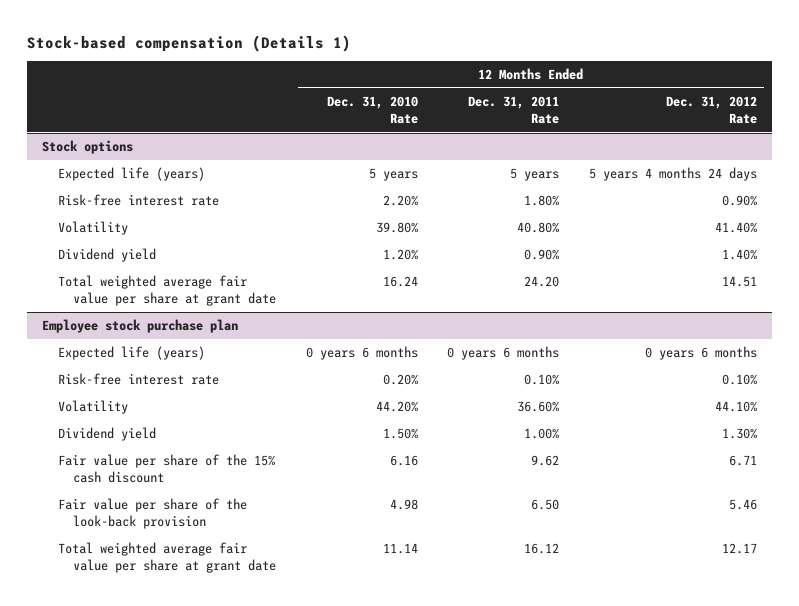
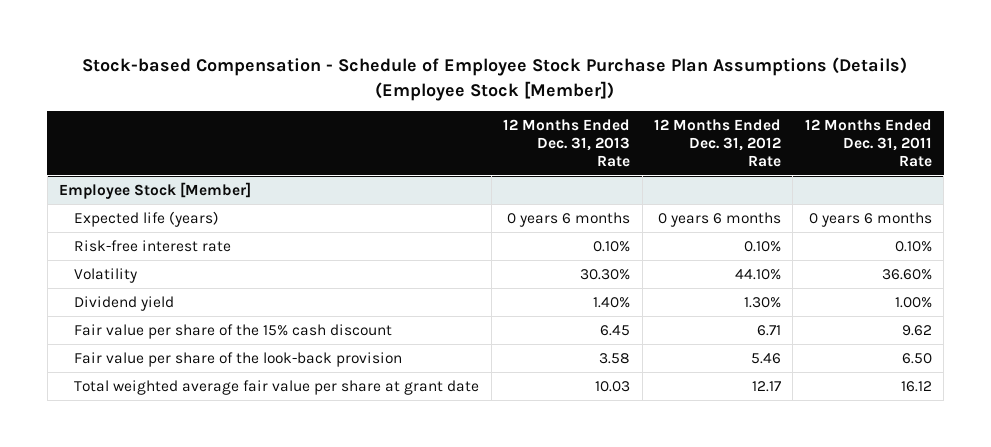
- Stock-based compensation (Details 1)
+ Stock-based Compensation - Schedule of Employee Stock Purchase Plan Assumptions (Details) (Employee Stock [Member])
- | 12 Months Ended Dec. 31, 2010 Rate | 12 Months Ended Dec. 31, 2011 Rate | 12 Months Ended Dec. 31, 2012 Rate
+ | 12 Months Ended Dec. 31, 2013 Rate | 12 Months Ended Dec. 31, 2012 Rate | 12 Months Ended Dec. 31, 2011 Rate
- Stock options
- Expected life (years) | 5 years | 5 years | 5 years 4 months 24 days
- Risk-free interest rate | 2.20% | 1.80% | 0.90%
- Volatility | 39.80% | 40.80% | 41.40%
- Dividend yield | 1.20% | 0.90% | 1.40%
- Total weighted average fair value per share at grant date | 16.24 | 24.20 | 14.51
- Employee stock purchase plan
+ Employee Stock [Member]

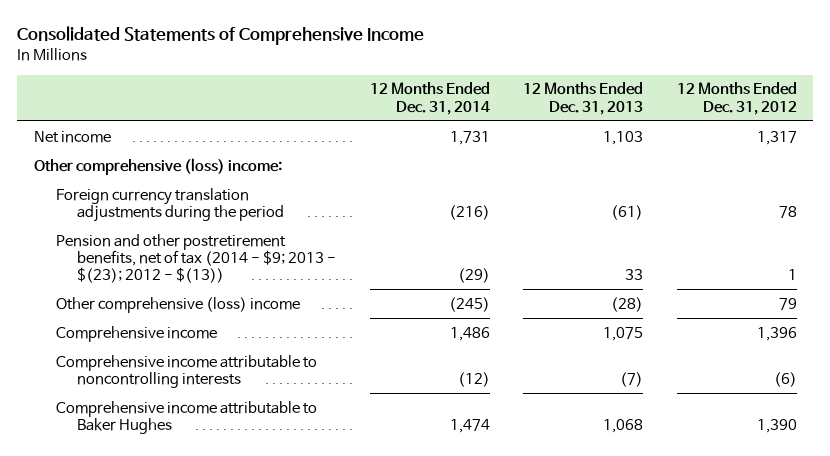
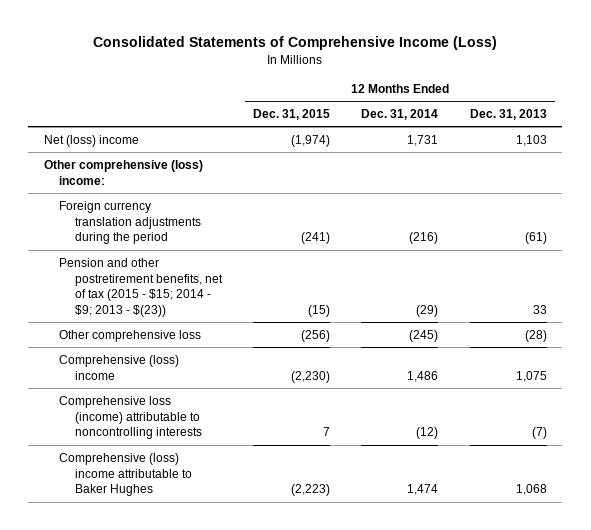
- Consolidated Statements of Comprehensive Income
+ Consolidated Statements of Comprehensive Income (Loss)
- | 12 Months Ended Dec. 31, 2014 | 12 Months Ended Dec. 31, 2013 | 12 Months Ended Dec. 31, 2012
+ | 12 Months Ended Dec. 31, 2015 | 12 Months Ended Dec. 31, 2014 | 12 Months Ended Dec. 31, 2013
- Net income | 1,731 | 1,103 | 1,317
+ Net (loss) income | (1,974) | 1,731 | 1,103
- Pension and other postretirement benefits, net of tax (2014 - $9; 2013 - $(23); 2012 - $(13)) | (29) | 33 | 1
- Other comprehensive (loss) income | (245) | (28) | 79
- Comprehensive income | 1,486 | 1,075 | 1,396
- Comprehensive income attributable to noncontrolling interests | (12) | (7) | (6)
- Comprehensive income attributable to Baker Hughes | 1,474 | 1,068 | 1,390
+ Pension and other postretirement benefits, net of tax (2015 - $15; 2014 - $9; 2013 - $(23)) | (15) | (29) | 33
+ Other comprehensive loss | (256) | (245) | (28)
+ Comprehensive (loss) income | (2,230) | 1,486 | 1,075
+ Comprehensive loss (income) attributable to noncontrolling interests | 7 | (12) | (7)
+ Comprehensive (loss) income attributable to Baker Hughes | (2,223) | 1,474 | 1,068

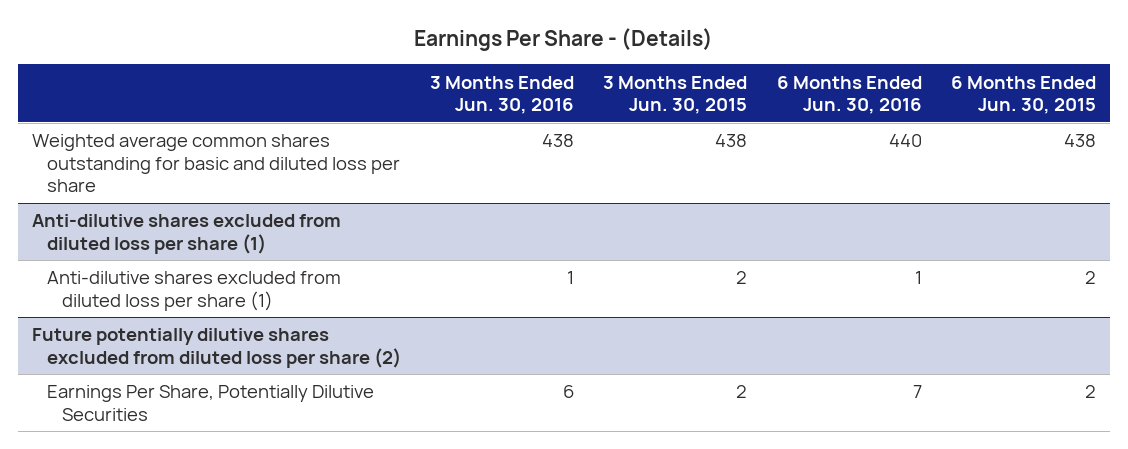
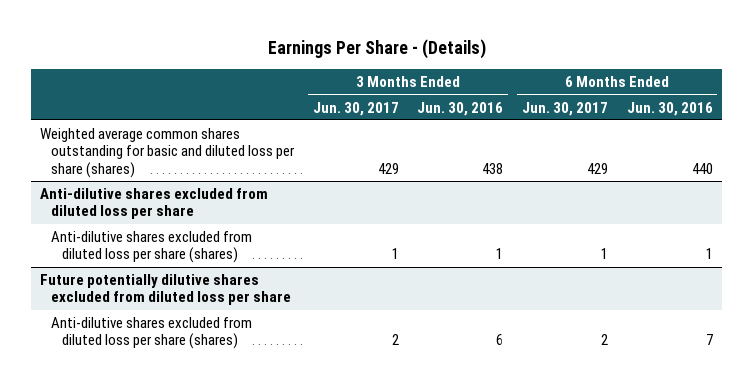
- | 3 Months Ended Jun. 30, 2016 | 3 Months Ended Jun. 30, 2015 | 6 Months Ended Jun. 30, 2016 | 6 Months Ended Jun. 30, 2015
+ | 3 Months Ended Jun. 30, 2017 | 3 Months Ended Jun. 30, 2016 | 6 Months Ended Jun. 30, 2017 | 6 Months Ended Jun. 30, 2016
- Weighted average common shares outstanding for basic and diluted loss per share | 438 | 438 | 440 | 438
- Anti-dilutive shares excluded from diluted loss per share (1)
- Anti-dilutive shares excluded from diluted loss per share (1) | 1 | 2 | 1 | 2
- Future potentially dilutive shares excluded from diluted loss per share (2)
- Earnings Per Share, Potentially Dilutive Securities | 6 | 2 | 7 | 2
+ Weighted average common shares outstanding for basic and diluted loss per share (shares) | 429 | 438 | 429 | 440
+ Anti-dilutive shares excluded from diluted loss per share
+ Anti-dilutive shares excluded from diluted loss per share (shares) | 1 | 1 | 1 | 1
+ Future potentially dilutive shares excluded from diluted loss per share
+ Anti-dilutive shares excluded from diluted loss per share (shares) | 2 | 6 | 2 | 7

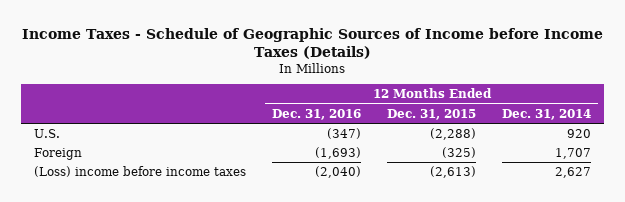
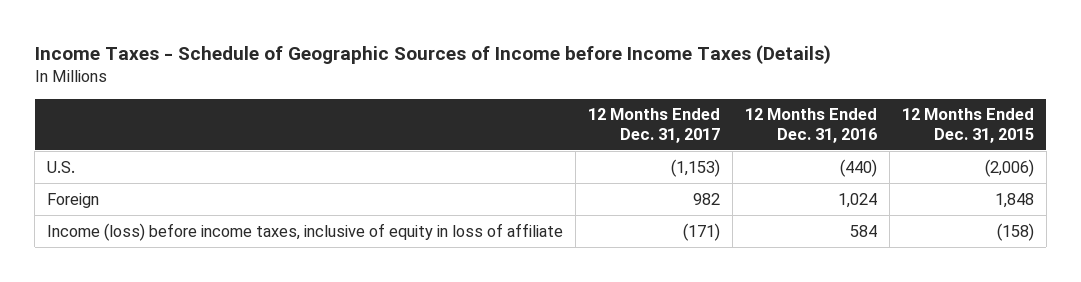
- | 12 Months Ended Dec. 31, 2016 | 12 Months Ended Dec. 31, 2015 | 12 Months Ended Dec. 31, 2014
+ | 12 Months Ended Dec. 31, 2017 | 12 Months Ended Dec. 31, 2016 | 12 Months Ended Dec. 31, 2015
- U.S. | (347) | (2,288) | 920
- Foreign | (1,693) | (325) | 1,707
- (Loss) income before income taxes | (2,040) | (2,613) | 2,627
+ U.S. | (1,153) | (440) | (2,006)
+ Foreign | 982 | 1,024 | 1,848
+ Income (loss) before income taxes, inclusive of equity in loss of affiliate | (171) | 584 | (158)

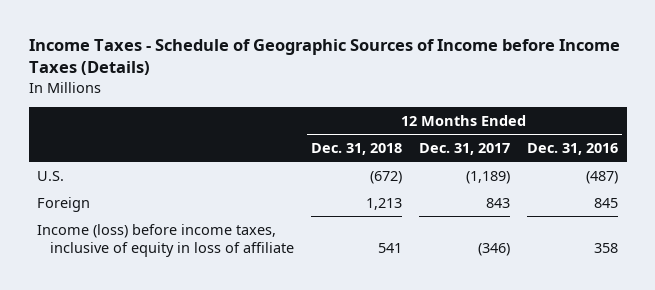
- | 12 Months Ended Dec. 31, 2017 | 12 Months Ended Dec. 31, 2016 | 12 Months Ended Dec. 31, 2015
+ | 12 Months Ended Dec. 31, 2018 | 12 Months Ended Dec. 31, 2017 | 12 Months Ended Dec. 31, 2016
- U.S. | (1,153) | (440) | (2,006)
- Foreign | 982 | 1,024 | 1,848
- Income (loss) before income taxes, inclusive of equity in loss of affiliate | (171) | 584 | (158)
+ U.S. | (672) | (1,189) | (487)
+ Foreign | 1,213 | 843 | 845
+ Income (loss) before income taxes, inclusive of equity in loss of affiliate | 541 | (346) | 358

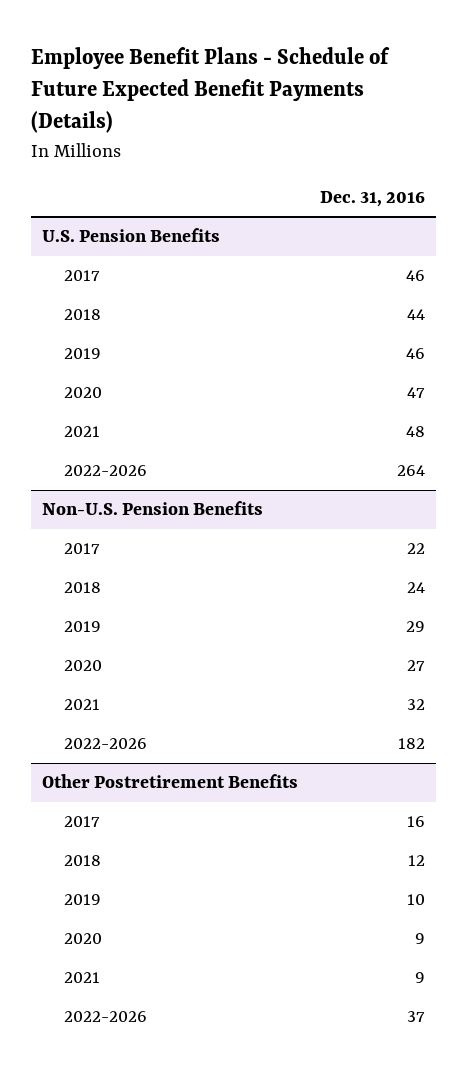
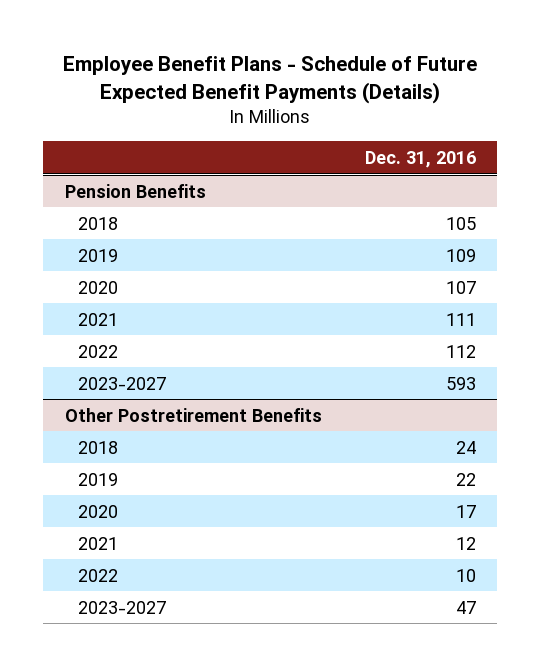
- U.S. Pension Benefits
- 2017 | 46
- 2018 | 44
- 2019 | 46
- 2020 | 47
- 2021 | 48
- 2022-2026 | 264
- Non-U.S. Pension Benefits
- 2017 | 22
- 2018 | 24
- 2019 | 29
- 2020 | 27
- 2021 | 32
- 2022-2026 | 182
+ Pension Benefits
+ 2018 | 105
+ 2019 | 109
+ 2020 | 107
+ 2021 | 111
+ 2022 | 112
+ 2023-2027 | 593
@ Other Postretirement Benefits
- 2017 | 16
- 2018 | 12
- 2019 | 10
- 2020 | 9
- 2021 | 9
- 2022-2026 | 37
+ 2018 | 24
+ 2019 | 22
+ 2020 | 17
+ 2021 | 12
+ 2022 | 10
+ 2023-2027 | 47

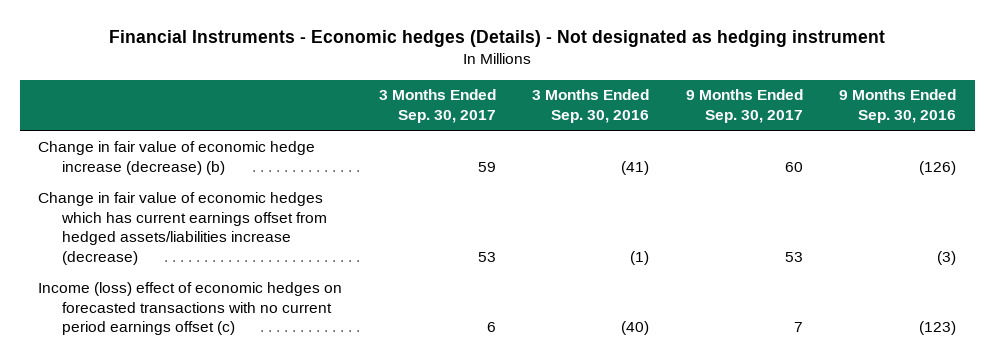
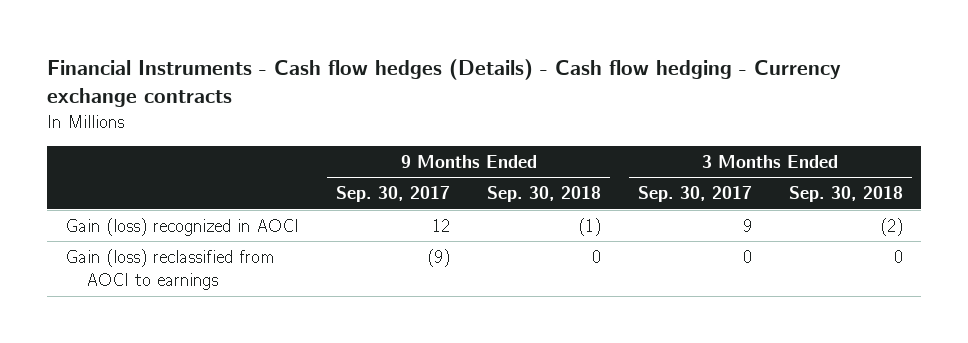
- Financial Instruments - Economic hedges (Details) - Not designated as hedging instrument
+ Financial Instruments - Cash flow hedges (Details) - Cash flow hedging - Currency exchange contracts
- | 3 Months Ended Sep. 30, 2017 | 3 Months Ended Sep. 30, 2016 | 9 Months Ended Sep. 30, 2017 | 9 Months Ended Sep. 30, 2016
+ | 9 Months Ended Sep. 30, 2017 | 9 Months Ended Sep. 30, 2018 | 3 Months Ended Sep. 30, 2017 | 3 Months Ended Sep. 30, 2018
- Change in fair value of economic hedge increase (decrease) (b) | 59 | (41) | 60 | (126)
- Change in fair value of economic hedges which has current earnings offset from hedged assets/liabilities increase (decrease) | 53 | (1) | 53 | (3)
- Income (loss) effect of economic hedges on forecasted transactions with no current period earnings offset (c) | 6 | (40) | 7 | (123)
+ Gain (loss) recognized in AOCI | 12 | (1) | 9 | (2)
+ Gain (loss) reclassified from AOCI to earnings | (9) | 0 | 0 | 0

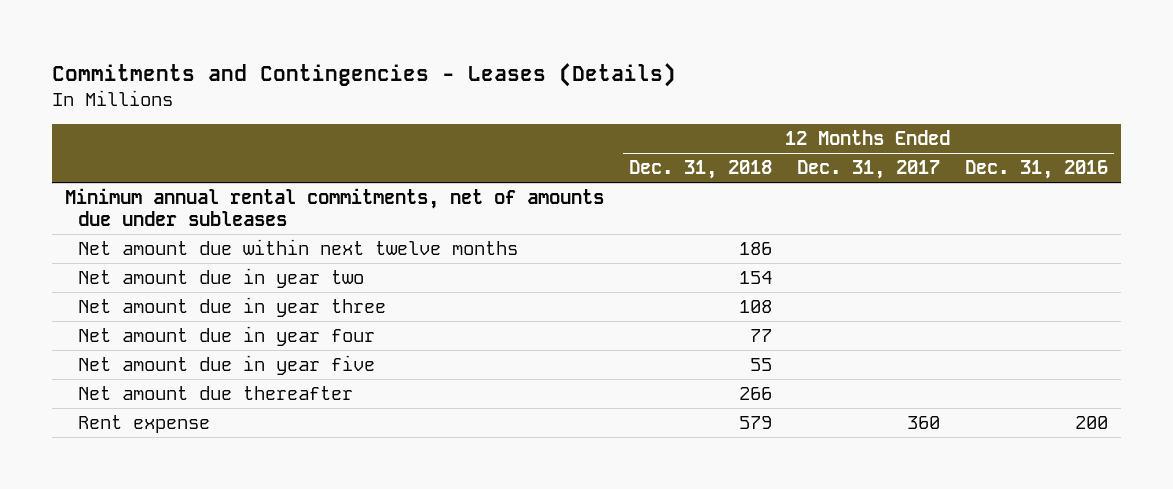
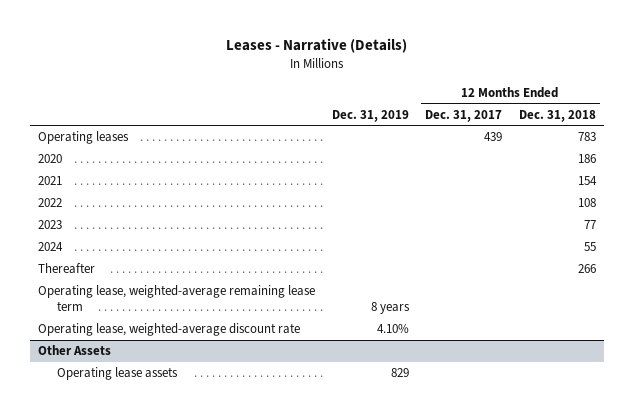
- Commitments and Contingencies - Leases (Details)
+ Leases - Narrative (Details)
- | 12 Months Ended Dec. 31, 2018 | 12 Months Ended Dec. 31, 2017 | 12 Months Ended Dec. 31, 2016
+ | Dec. 31, 2019 | 12 Months Ended Dec. 31, 2017 | 12 Months Ended Dec. 31, 2018
- Minimum annual rental commitments, net of amounts due under subleases
- Net amount due within next twelve months | 186 | |
- Net amount due in year two | 154 | |
- Net amount due in year three | 108 | |
- Net amount due in year four | 77 | |
- Net amount due in year five | 55 | |
- Net amount due thereafter | 266 | |
- Rent expense | 579 | 360 | 200
+ Operating leases | | 439 | 783
+ 2020 | | | 186
+ 2021 | | | 154
+ 2022 | | | 108
+ 2023 | | | 77
+ 2024 | | | 55
+ Thereafter | | | 266
+ Operating lease, weighted-average remaining lease term | 8 years | |
+ Operating lease, weighted-average discount rate | 4.10% | |
+ Other Assets
+ Operating lease assets | 829 | |

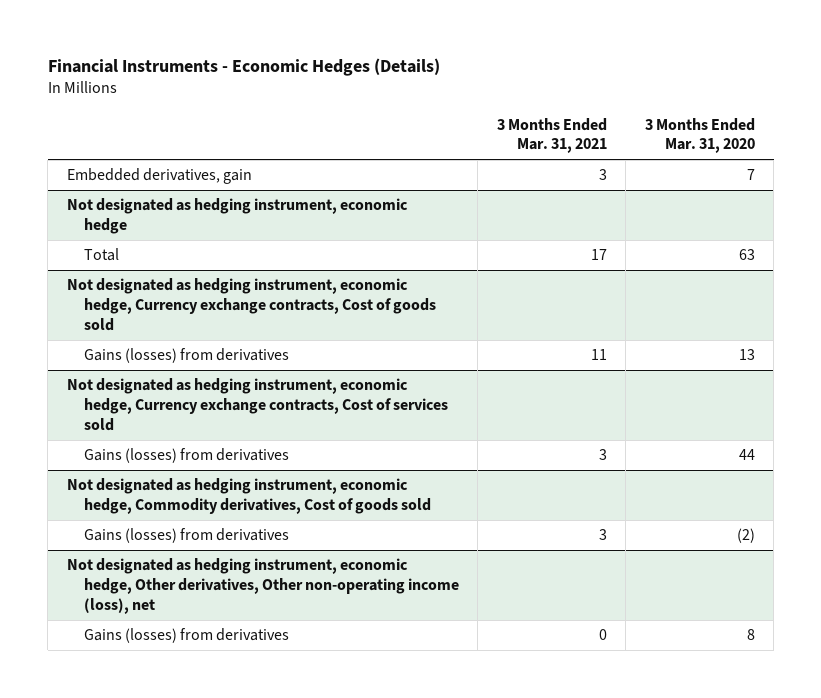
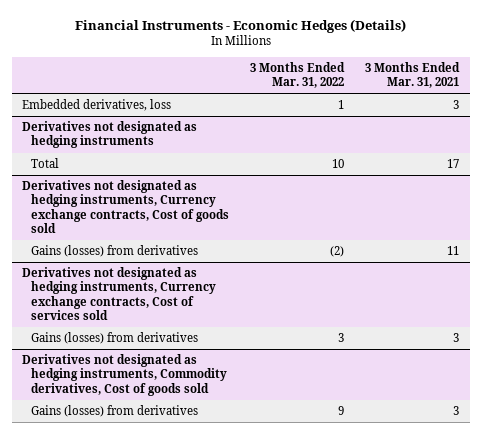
- | 3 Months Ended Mar. 31, 2021 | 3 Months Ended Mar. 31, 2020
+ | 3 Months Ended Mar. 31, 2022 | 3 Months Ended Mar. 31, 2021
- Embedded derivatives, gain | 3 | 7
- Not designated as hedging instrument, economic hedge
+ Embedded derivatives, loss | 1 | 3
+ Derivatives not designated as hedging instruments
- Not designated as hedging instrument, economic hedge, Currency exchange contracts, Cost of goods sold
+ Derivatives not designated as hedging instruments, Currency exchange contracts, Cost of goods sold
- Not designated as hedging instrument, economic hedge, Currency exchange contracts, Cost of services sold
+ Derivatives not designated as hedging instruments, Currency exchange contracts, Cost of services sold
- Not designated as hedging instrument, economic hedge, Commodity derivatives, Cost of goods sold
+ Derivatives not designated as hedging instruments, Commodity derivatives, Cost of goods sold
- Not designated as hedging instrument, economic hedge, Other derivatives, Other non-operating income (loss), net
- Gains (losses) from derivatives | 0 | 8

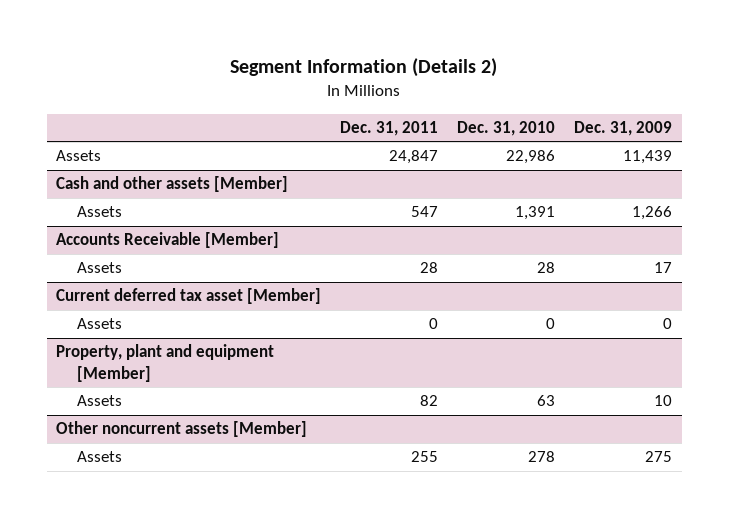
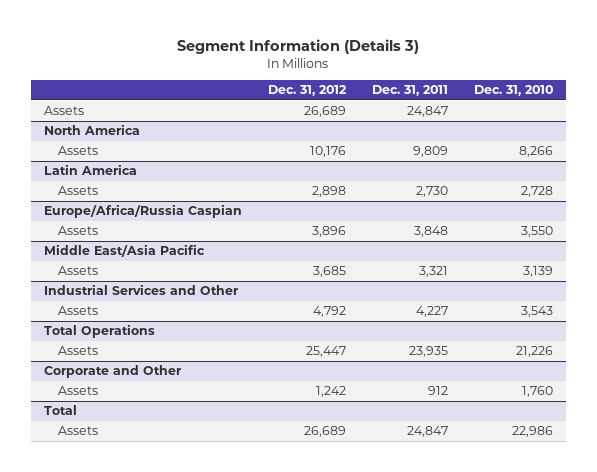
- Segment Information (Details 2)
+ Segment Information (Details 3)
- | Dec. 31, 2011 | Dec. 31, 2010 | Dec. 31, 2009
+ | Dec. 31, 2012 | Dec. 31, 2011 | Dec. 31, 2010
+ Assets | 26,689 | 24,847 |
+ North America
+ Assets | 10,176 | 9,809 | 8,266
+ Latin America
+ Assets | 2,898 | 2,730 | 2,728
+ Europe/Africa/Russia Caspian
+ Assets | 3,896 | 3,848 | 3,550
+ Middle East/Asia Pacific
+ Assets | 3,685 | 3,321 | 3,139
+ Industrial Services and Other
+ Assets | 4,792 | 4,227 | 3,543
+ Total Operations
+ Assets | 25,447 | 23,935 | 21,226
+ Corporate and Other
+ Assets | 1,242 | 912 | 1,760
+ Total
- Cash and other assets [Member]
- Assets | 547 | 1,391 | 1,266
- Accounts Receivable [Member]
- Assets | 28 | 28 | 17
- Current deferred tax asset [Member]
- Assets | 0 | 0 | 0
- Property, plant and equipment [Member]
- Assets | 82 | 63 | 10
- Other noncurrent assets [Member]
- Assets | 255 | 278 | 275

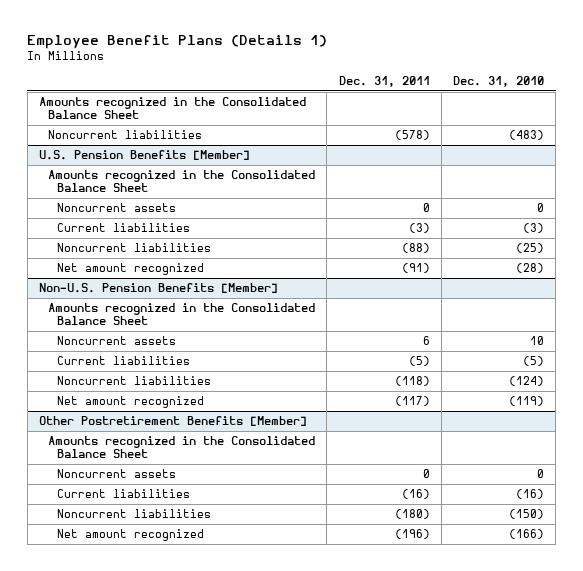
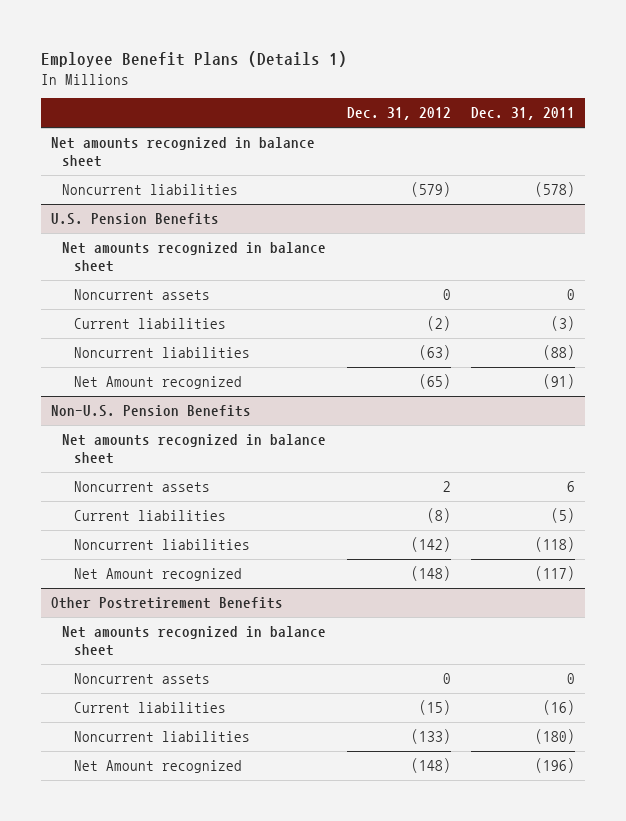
- | Dec. 31, 2011 | Dec. 31, 2010
+ | Dec. 31, 2012 | Dec. 31, 2011
- Amounts recognized in the Consolidated Balance Sheet
+ Net amounts recognized in balance sheet
- U.S. Pension Benefits [Member]
- Amounts recognized in the Consolidated Balance Sheet
+ U.S. Pension Benefits
+ Net amounts recognized in balance sheet
- Net amount recognized | (91) | (28)
- Non-U.S. Pension Benefits [Member]
- Amounts recognized in the Consolidated Balance Sheet
+ Net Amount recognized | (65) | (91)
+ Non-U.S. Pension Benefits
+ Net amounts recognized in balance sheet
- Net amount recognized | (117) | (119)
- Other Postretirement Benefits [Member]
- Amounts recognized in the Consolidated Balance Sheet
+ Net Amount recognized | (148) | (117)
+ Other Postretirement Benefits
+ Net amounts recognized in balance sheet
- Net amount recognized | (196) | (166)
+ Net Amount recognized | (148) | (196)

